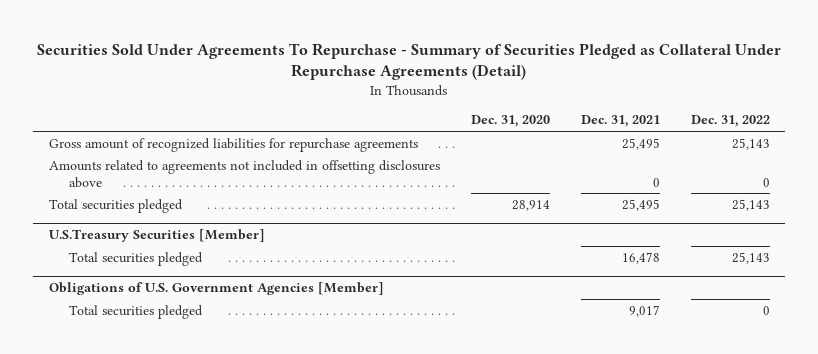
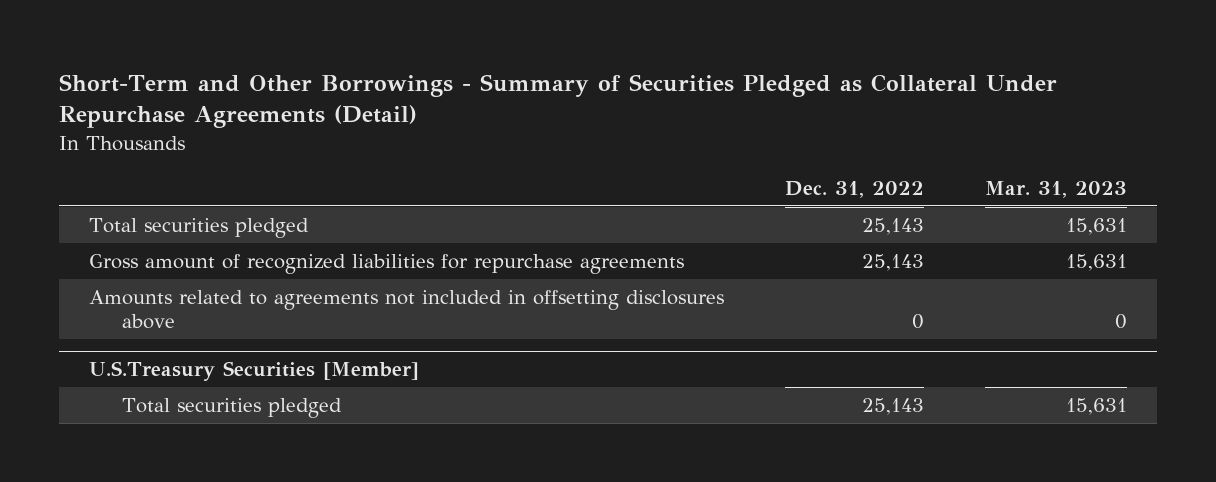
- Securities Sold Under Agreements To Repurchase - Summary of Securities Pledged as Collateral Under Repurchase Agreements (Detail)
+ Short-Term and Other Borrowings - Summary of Securities Pledged as Collateral Under Repurchase Agreements (Detail)
- | Dec. 31, 2020 | Dec. 31, 2021 | Dec. 31, 2022
+ | Dec. 31, 2022 | Mar. 31, 2023
moved up: Total securities pledged | 25,143 | 15,631
- Obligations of U.S. Government Agencies [Member]
- Total securities pledged | | 9,017 | 0

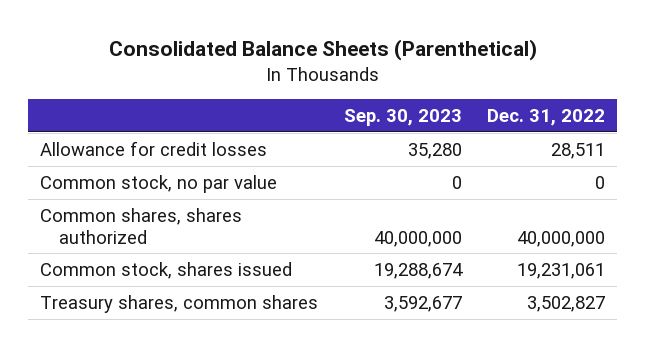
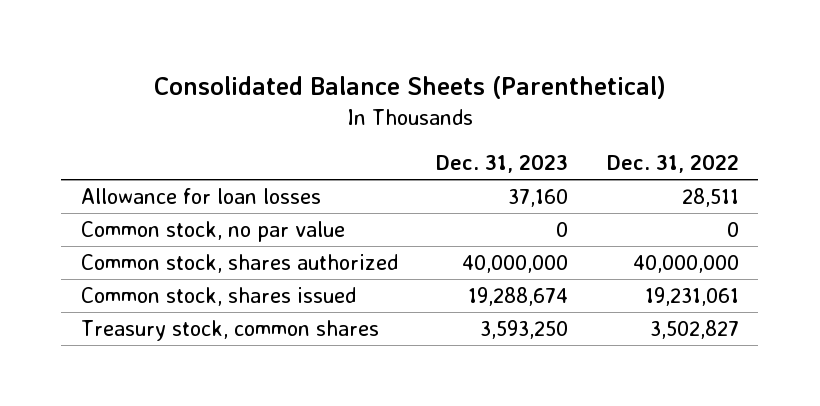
- | Sep. 30, 2023 | Dec. 31, 2022
+ | Dec. 31, 2023 | Dec. 31, 2022
- Allowance for credit losses | 35,280 | 28,511
+ Allowance for loan losses | 37,160 | 28,511
- Common shares, shares authorized | 40,000,000 | 40,000,000
+ Common stock, shares authorized | 40,000,000 | 40,000,000
- Treasury shares, common shares | 3,592,677 | 3,502,827
+ Treasury stock, common shares | 3,593,250 | 3,502,827

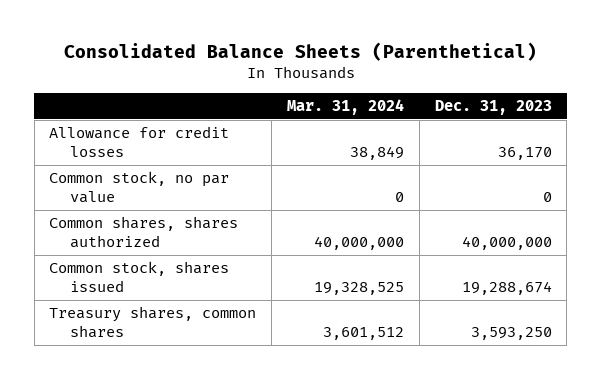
- | Dec. 31, 2023 | Dec. 31, 2022
+ | Mar. 31, 2024 | Dec. 31, 2023
- Allowance for loan losses | 37,160 | 28,511
+ Allowance for credit losses | 38,849 | 36,170
- Common stock, shares authorized | 40,000,000 | 40,000,000
+ Common shares, shares authorized | 40,000,000 | 40,000,000
- Treasury stock, common shares | 3,593,250 | 3,502,827
+ Treasury shares, common shares | 3,601,512 | 3,593,250

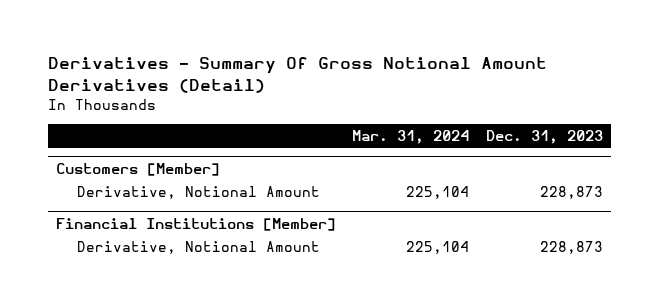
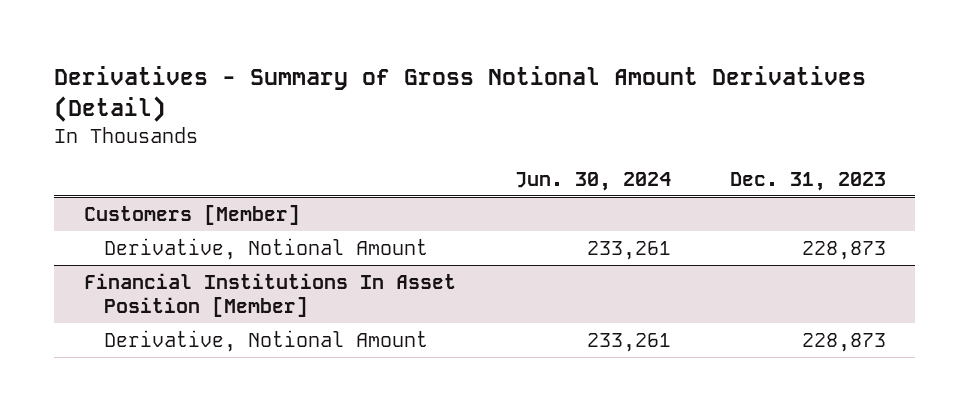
- Derivatives - Summary Of Gross Notional Amount Derivatives (Detail)
+ Derivatives - Summary of Gross Notional Amount Derivatives (Detail)
- | Mar. 31, 2024 | Dec. 31, 2023
+ | Jun. 30, 2024 | Dec. 31, 2023
- Financial Institutions [Member]
+ Financial Institutions In Asset Position [Member]

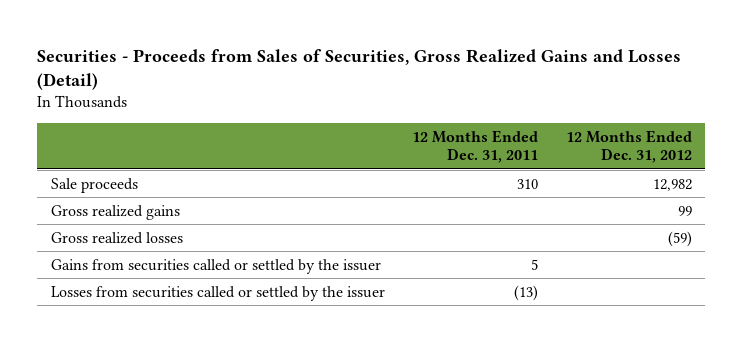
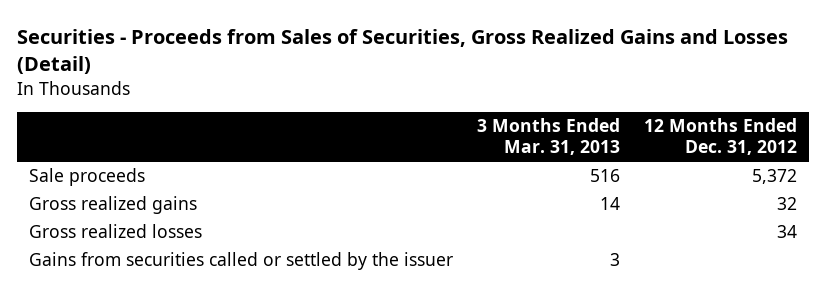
- | 12 Months Ended Dec. 31, 2011 | 12 Months Ended Dec. 31, 2012
+ | 3 Months Ended Mar. 31, 2013 | 12 Months Ended Dec. 31, 2012
- Sale proceeds | 310 | 12,982
- Gross realized gains | | 99
- Gross realized losses | | (59)
+ Sale proceeds | 516 | 5,372
+ Gross realized gains | 14 | 32
+ Gross realized losses | | 34
- Losses from securities called or settled by the issuer | (13) |

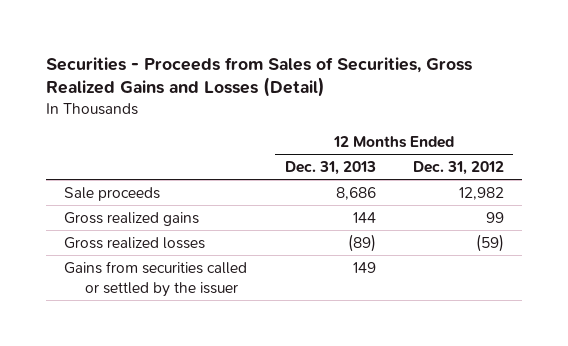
- | 3 Months Ended Mar. 31, 2013 | 12 Months Ended Dec. 31, 2012
+ | 12 Months Ended Dec. 31, 2013 | 12 Months Ended Dec. 31, 2012
- Sale proceeds | 516 | 5,372
- Gross realized gains | 14 | 32
- Gross realized losses | | 34
+ Sale proceeds | 8,686 | 12,982
+ Gross realized gains | 144 | 99
+ Gross realized losses | (89) | (59)

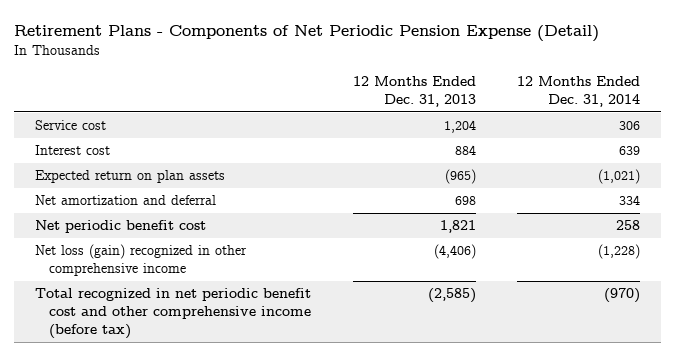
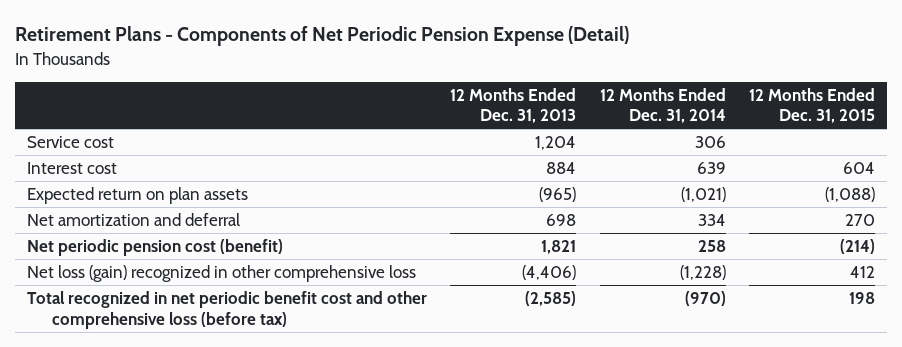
- | 12 Months Ended Dec. 31, 2013 | 12 Months Ended Dec. 31, 2014
+ | 12 Months Ended Dec. 31, 2013 | 12 Months Ended Dec. 31, 2014 | 12 Months Ended Dec. 31, 2015
- Net periodic benefit cost | 1,821 | 258
- Net loss (gain) recognized in other comprehensive income | (4,406) | (1,228)
- Total recognized in net periodic benefit cost and other comprehensive income (before tax) | (2,585) | (970)
+ Net periodic pension cost (benefit) | 1,821 | 258 | (214)
+ Net loss (gain) recognized in other comprehensive loss | (4,406) | (1,228) | 412
+ Total recognized in net periodic benefit cost and other comprehensive loss (before tax) | (2,585) | (970) | 198

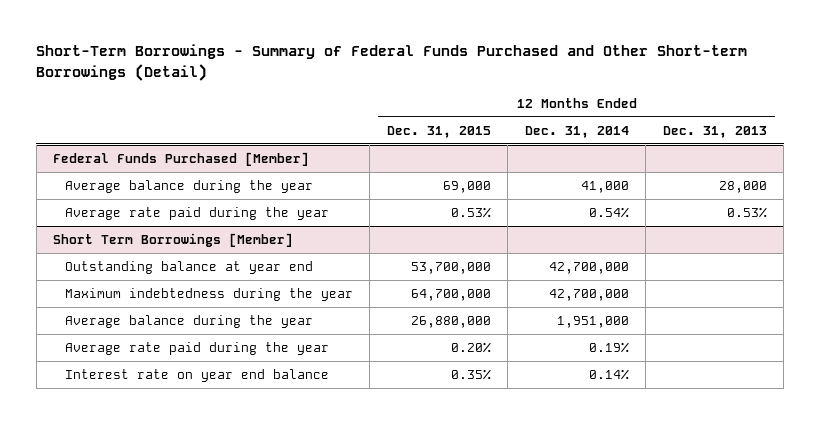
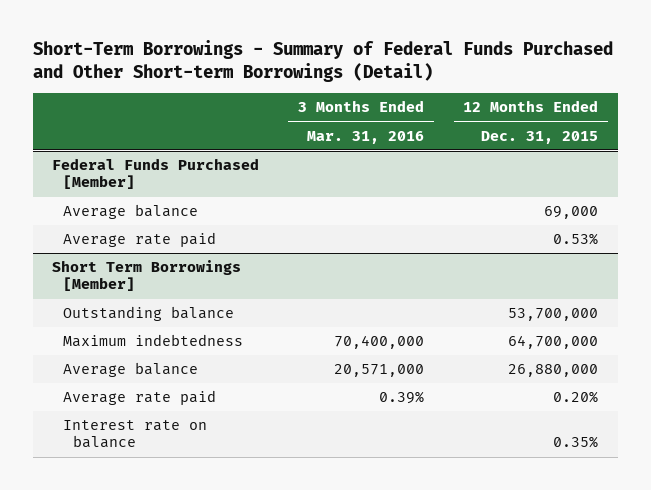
- | 12 Months Ended Dec. 31, 2015 | 12 Months Ended Dec. 31, 2014 | 12 Months Ended Dec. 31, 2013
+ | 3 Months Ended Mar. 31, 2016 | 12 Months Ended Dec. 31, 2015
@ Federal Funds Purchased [Member]
- Average balance during the year | 69,000 | 41,000 | 28,000
- Average rate paid during the year | 0.53% | 0.54% | 0.53%
+ Average balance | | 69,000
+ Average rate paid | | 0.53%
@ Short Term Borrowings [Member]
- Outstanding balance at year end | 53,700,000 | 42,700,000 |
- Maximum indebtedness during the year | 64,700,000 | 42,700,000 |
- Average balance during the year | 26,880,000 | 1,951,000 |
- Average rate paid during the year | 0.20% | 0.19% |
- Interest rate on year end balance | 0.35% | 0.14% |
+ Outstanding balance | | 53,700,000
+ Maximum indebtedness | 70,400,000 | 64,700,000
+ Average balance | 20,571,000 | 26,880,000
+ Average rate paid | 0.39% | 0.20%
+ Interest rate on balance | | 0.35%

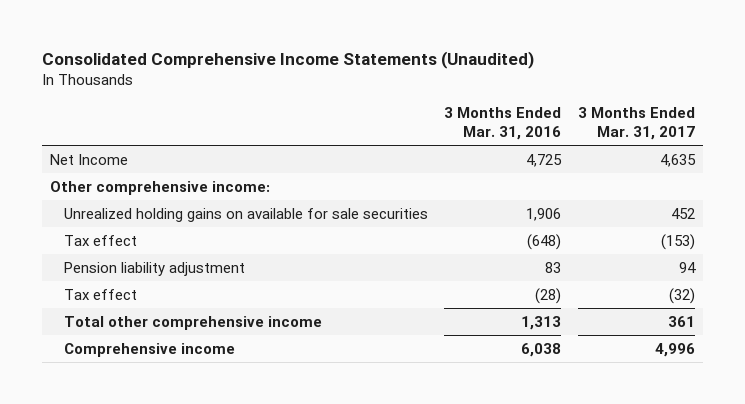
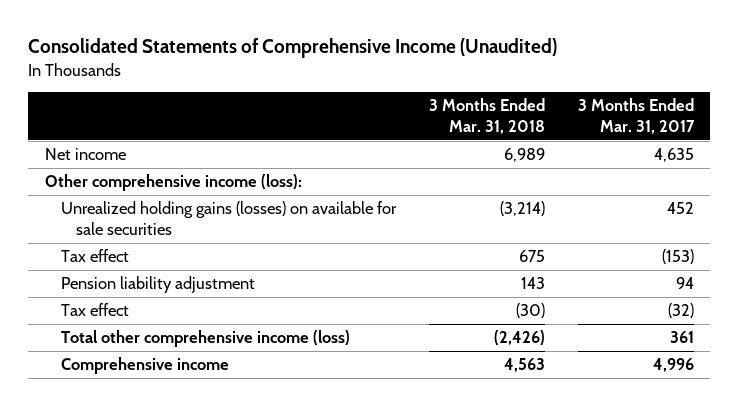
- Consolidated Comprehensive Income Statements (Unaudited)
+ Consolidated Statements of Comprehensive Income (Unaudited)
- | 3 Months Ended Mar. 31, 2016 | 3 Months Ended Mar. 31, 2017
+ | 3 Months Ended Mar. 31, 2018 | 3 Months Ended Mar. 31, 2017
- Net Income | 4,725 | 4,635
- Other comprehensive income:
- Unrealized holding gains on available for sale securities | 1,906 | 452
+ Net income | 6,989 | 4,635
+ Other comprehensive income (loss):
+ Unrealized holding gains (losses) on available for sale securities | (3,214) | 452
- Total other comprehensive income | 1,313 | 361
+ Total other comprehensive income (loss) | (2,426) | 361

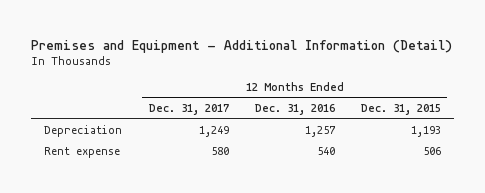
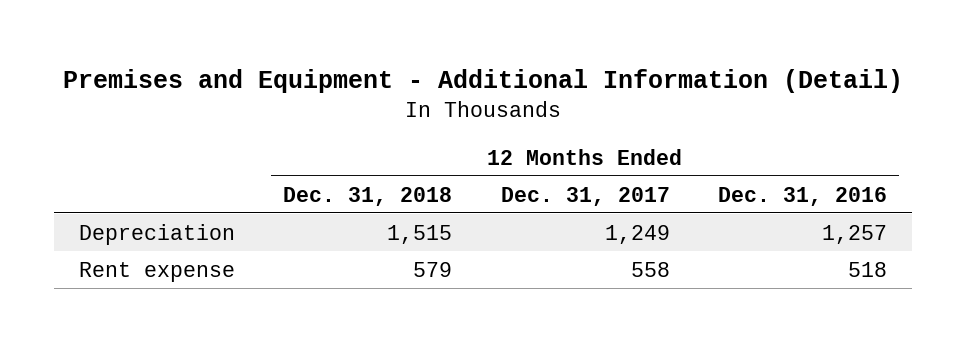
- | 12 Months Ended Dec. 31, 2017 | 12 Months Ended Dec. 31, 2016 | 12 Months Ended Dec. 31, 2015
+ | 12 Months Ended Dec. 31, 2018 | 12 Months Ended Dec. 31, 2017 | 12 Months Ended Dec. 31, 2016
- Rent expense | 580 | 540 | 506
+ Rent expense | 579 | 558 | 518

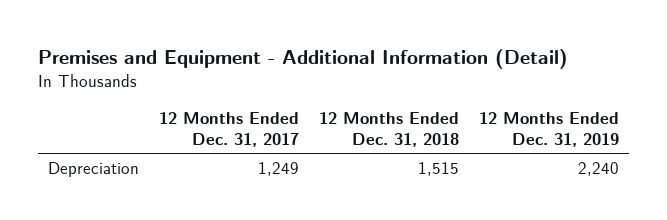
- | 12 Months Ended Dec. 31, 2018 | 12 Months Ended Dec. 31, 2017 | 12 Months Ended Dec. 31, 2016
+ | 12 Months Ended Dec. 31, 2017 | 12 Months Ended Dec. 31, 2018 | 12 Months Ended Dec. 31, 2019
- Rent expense | 579 | 558 | 518

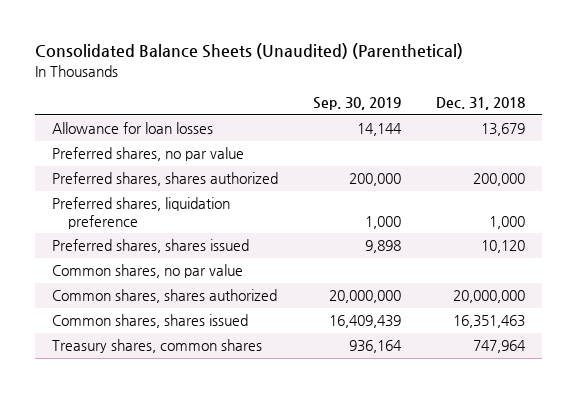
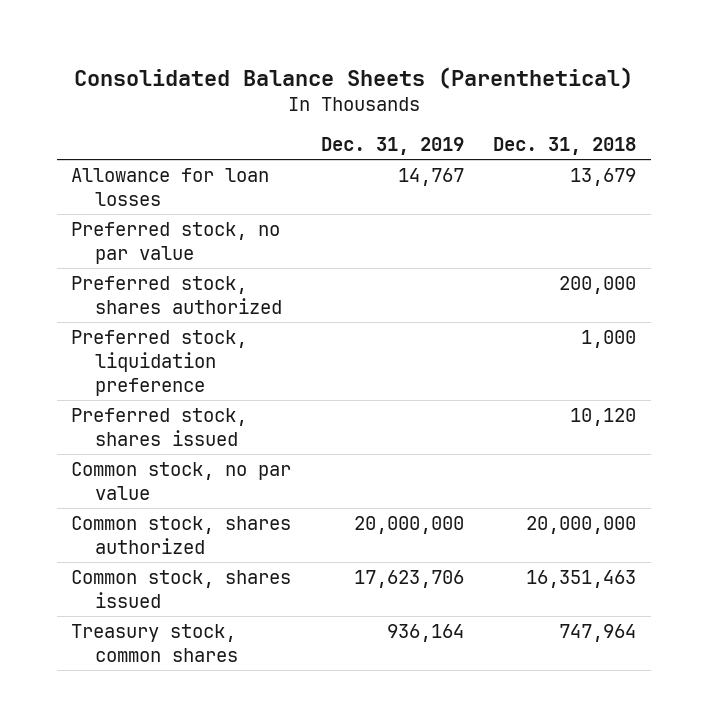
- Consolidated Balance Sheets (Unaudited) (Parenthetical)
+ Consolidated Balance Sheets (Parenthetical)
- | Sep. 30, 2019 | Dec. 31, 2018
+ | Dec. 31, 2019 | Dec. 31, 2018
- Preferred shares, no par value
- Preferred shares, shares authorized | 200,000 | 200,000
- Preferred shares, liquidation preference | 1,000 | 1,000
- Preferred shares, shares issued | 9,898 | 10,120
- Common shares, no par value
- Common shares, shares authorized | 20,000,000 | 20,000,000
- Common shares, shares issued | 16,409,439 | 16,351,463
- Treasury shares, common shares | 936,164 | 747,964
+ Preferred stock, no par value
+ Preferred stock, shares authorized | | 200,000
+ Preferred stock, liquidation preference | | 1,000
+ Preferred stock, shares issued | | 10,120
+ Common stock, no par value
+ Common stock, shares authorized | 20,000,000 | 20,000,000
+ Common stock, shares issued | 17,623,706 | 16,351,463
+ Treasury stock, common shares | 936,164 | 747,964

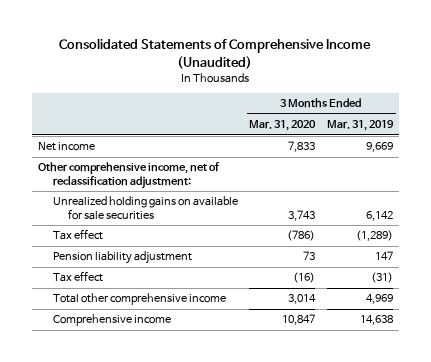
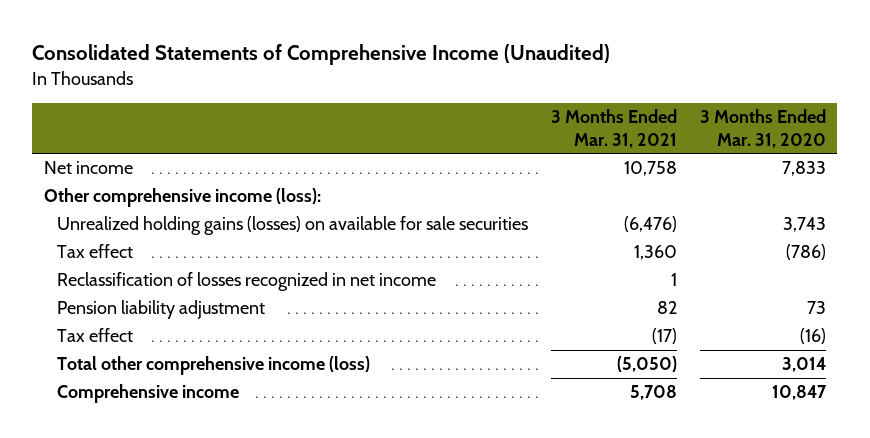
- | 3 Months Ended Mar. 31, 2020 | 3 Months Ended Mar. 31, 2019
+ | 3 Months Ended Mar. 31, 2021 | 3 Months Ended Mar. 31, 2020
- Other comprehensive income, net of reclassification adjustment:
- Unrealized holding gains on available for sale securities | 3,743 | 6,142
+ Other comprehensive income (loss):
+ Unrealized holding gains (losses) on available for sale securities | (6,476) | 3,743
+ Reclassification of losses recognized in net income | 1 |
- Total other comprehensive income | 3,014 | 4,969
+ Total other comprehensive income (loss) | (5,050) | 3,014

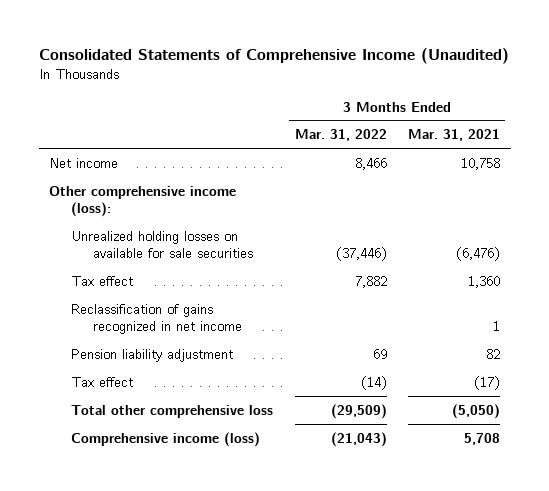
- | 3 Months Ended Mar. 31, 2021 | 3 Months Ended Mar. 31, 2020
+ | 3 Months Ended Mar. 31, 2022 | 3 Months Ended Mar. 31, 2021
- Unrealized holding gains (losses) on available for sale securities | (6,476) | 3,743
+ Unrealized holding losses on available for sale securities | (37,446) | (6,476)
- Reclassification of losses recognized in net income | 1 |
+ Reclassification of gains recognized in net income | | 1
- Total other comprehensive income (loss) | (5,050) | 3,014
- Comprehensive income | 5,708 | 10,847
+ Total other comprehensive loss | (29,509) | (5,050)
+ Comprehensive income (loss) | (21,043) | 5,708

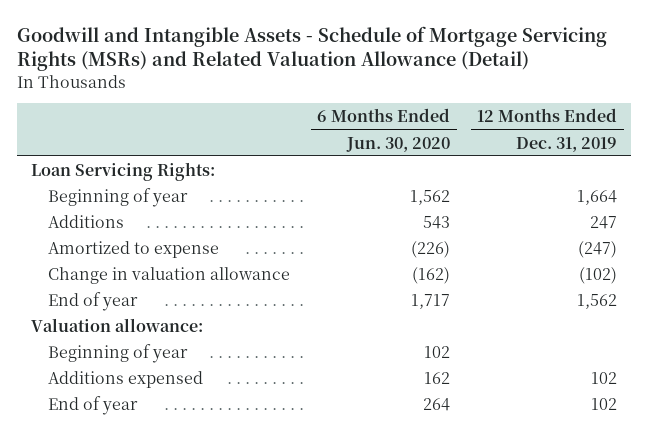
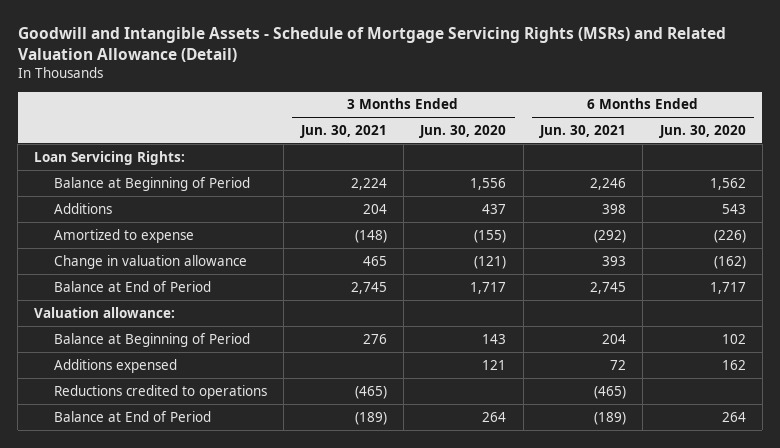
- | 6 Months Ended Jun. 30, 2020 | 12 Months Ended Dec. 31, 2019
+ | 3 Months Ended Jun. 30, 2021 | 3 Months Ended Jun. 30, 2020 | 6 Months Ended Jun. 30, 2021 | 6 Months Ended Jun. 30, 2020
- Beginning of year | 1,562 | 1,664
+ Balance at Beginning of Period | 2,224 | 1,556 | 2,246 | 1,562
- End of year | 1,717 | 1,562
+ Balance at End of Period | 2,745 | 1,717 | 2,745 | 1,717
- Beginning of year | 102 |
+ Balance at Beginning of Period | 276 | 143 | 204 | 102
- End of year | 264 | 102
+ Reductions credited to operations | (465) | | (465) |
+ Balance at End of Period | (189) | 264 | (189) | 264

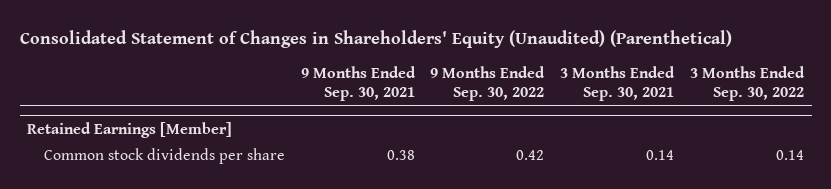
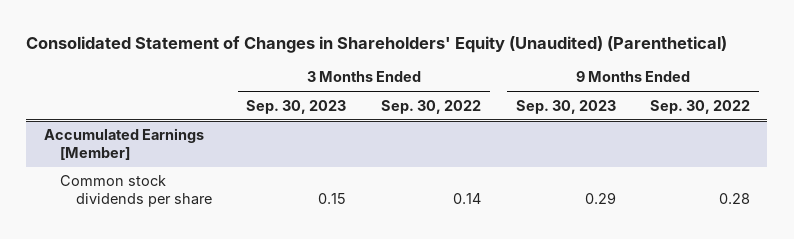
- | 9 Months Ended Sep. 30, 2021 | 9 Months Ended Sep. 30, 2022 | 3 Months Ended Sep. 30, 2021 | 3 Months Ended Sep. 30, 2022
+ | 3 Months Ended Sep. 30, 2023 | 3 Months Ended Sep. 30, 2022 | 9 Months Ended Sep. 30, 2023 | 9 Months Ended Sep. 30, 2022
- Retained Earnings [Member]
- Common stock dividends per share | 0.38 | 0.42 | 0.14 | 0.14
+ Accumulated Earnings [Member]
+ Common stock dividends per share | 0.15 | 0.14 | 0.29 | 0.28

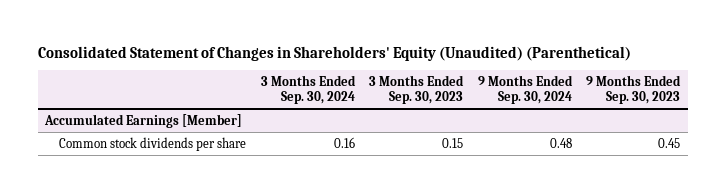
- | 3 Months Ended Sep. 30, 2023 | 3 Months Ended Sep. 30, 2022 | 9 Months Ended Sep. 30, 2023 | 9 Months Ended Sep. 30, 2022
+ | 3 Months Ended Sep. 30, 2024 | 3 Months Ended Sep. 30, 2023 | 9 Months Ended Sep. 30, 2024 | 9 Months Ended Sep. 30, 2023
@ Accumulated Earnings [Member]
- Common stock dividends per share | 0.15 | 0.14 | 0.29 | 0.28
+ Common stock dividends per share | 0.16 | 0.15 | 0.48 | 0.45

